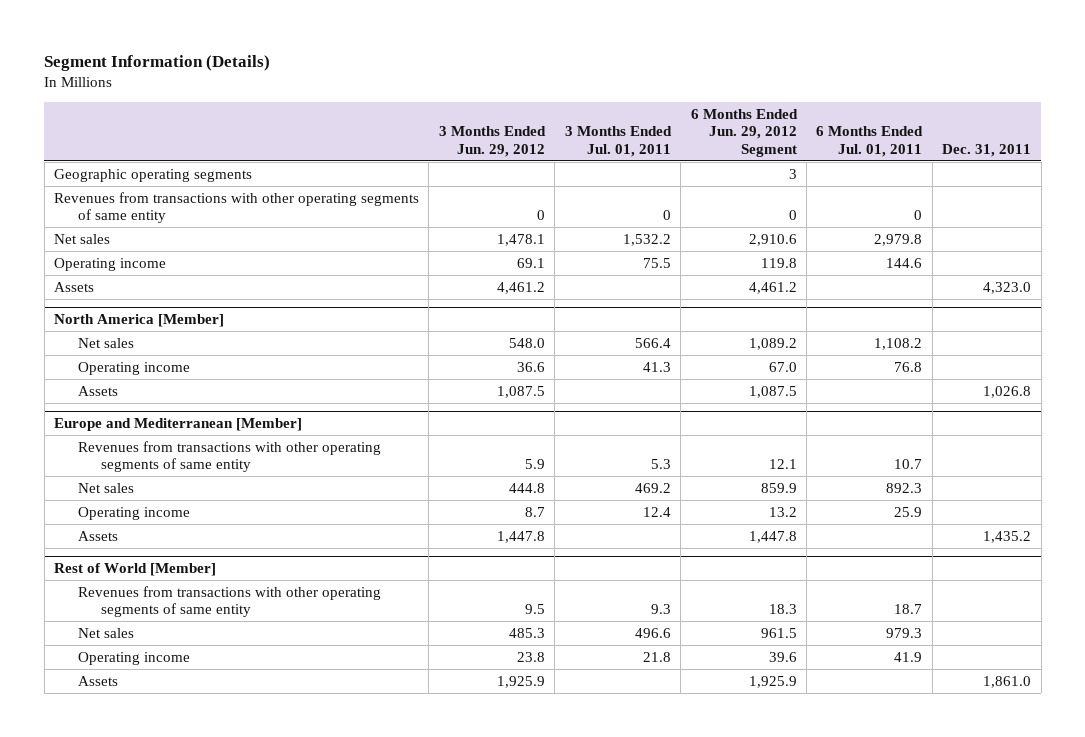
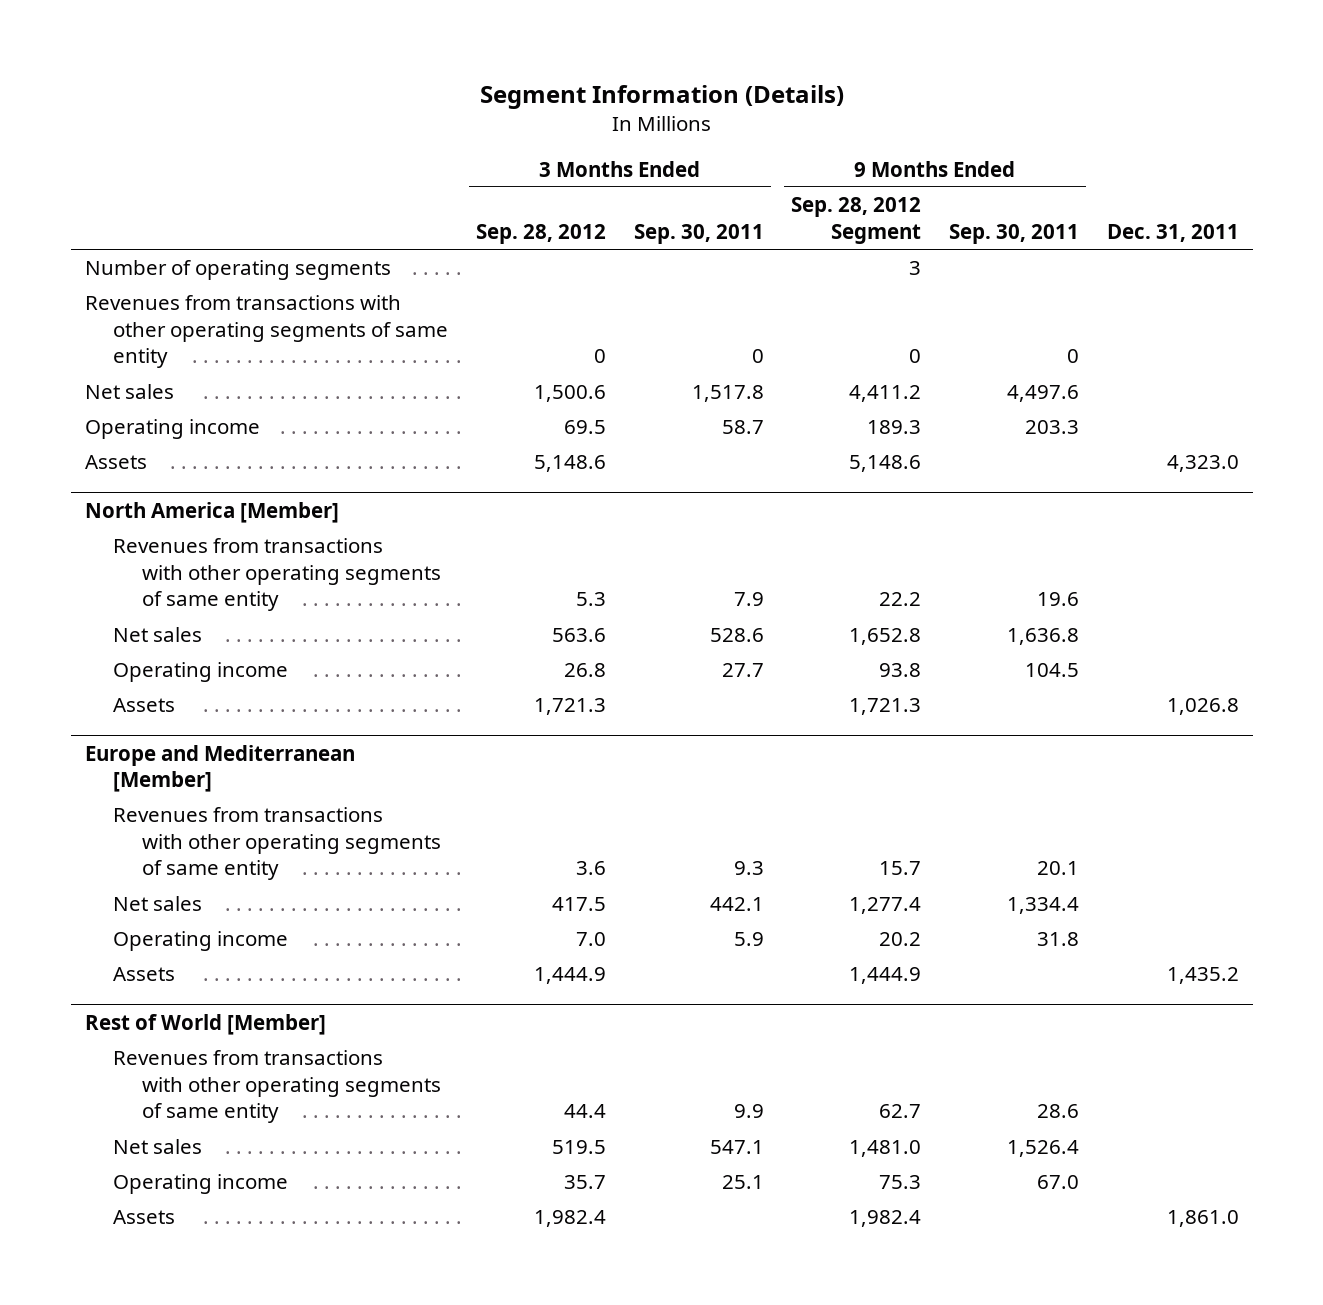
- | 3 Months Ended Jun. 29, 2012 | 3 Months Ended Jul. 01, 2011 | 6 Months Ended Jun. 29, 2012 Segment | 6 Months Ended Jul. 01, 2011 | Dec. 31, 2011
+ | 3 Months Ended Sep. 28, 2012 | 3 Months Ended Sep. 30, 2011 | 9 Months Ended Sep. 28, 2012 Segment | 9 Months Ended Sep. 30, 2011 | Dec. 31, 2011
- Geographic operating segments | | | 3 | |
+ Number of operating segments | | | 3 | |
@ North America [Member]
+ Revenues from transactions with other operating segments of same entity | 5.3 | 7.9 | 22.2 | 19.6 |

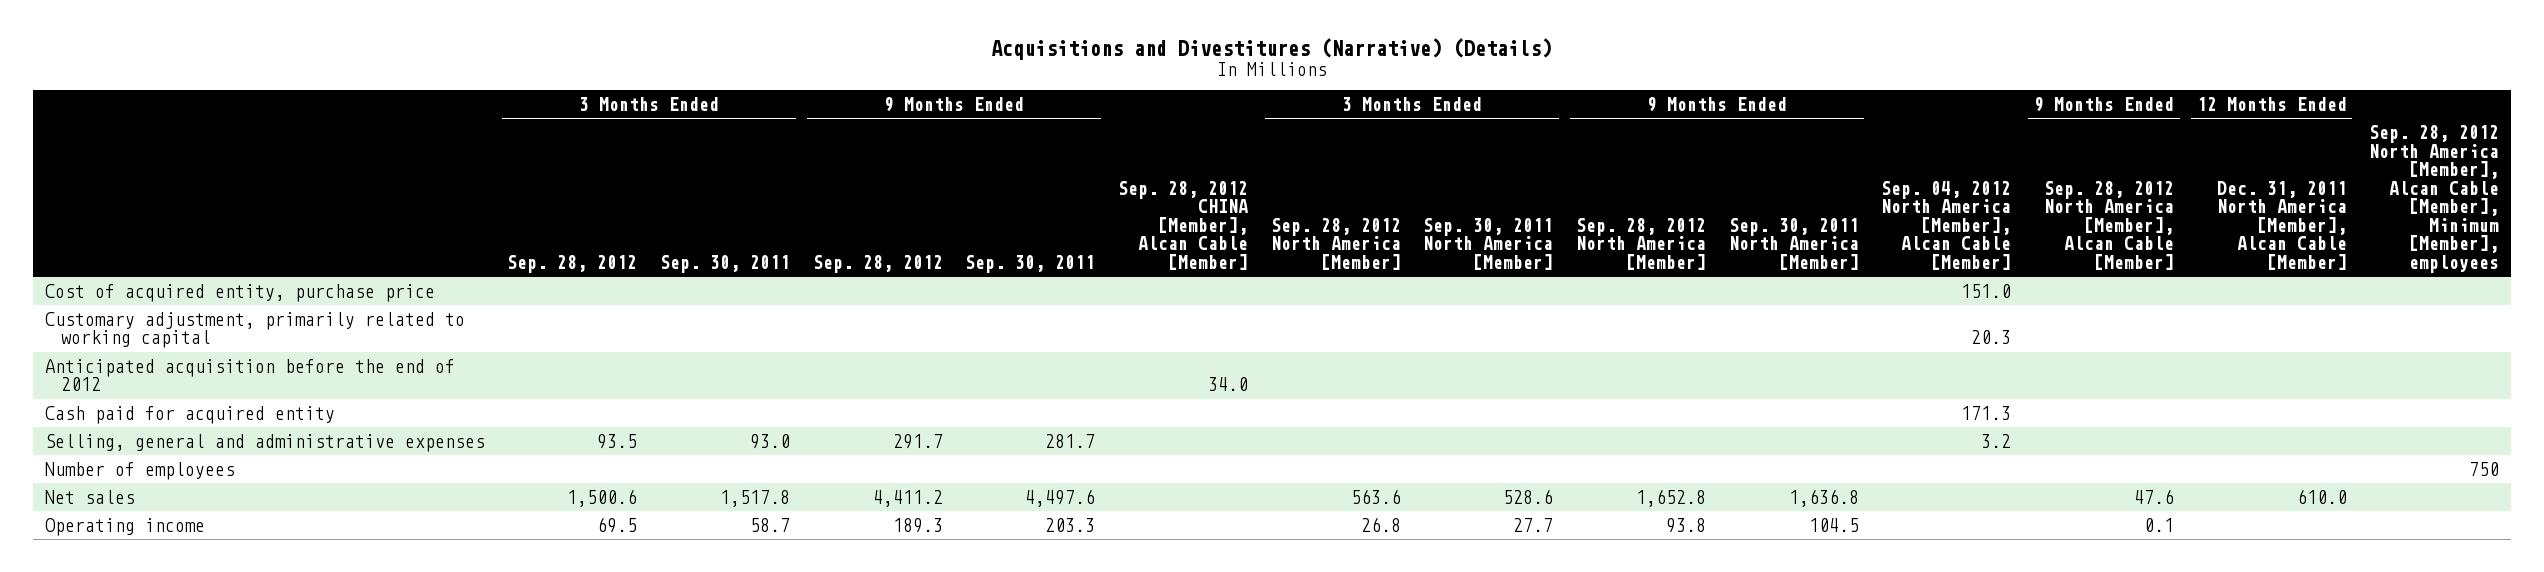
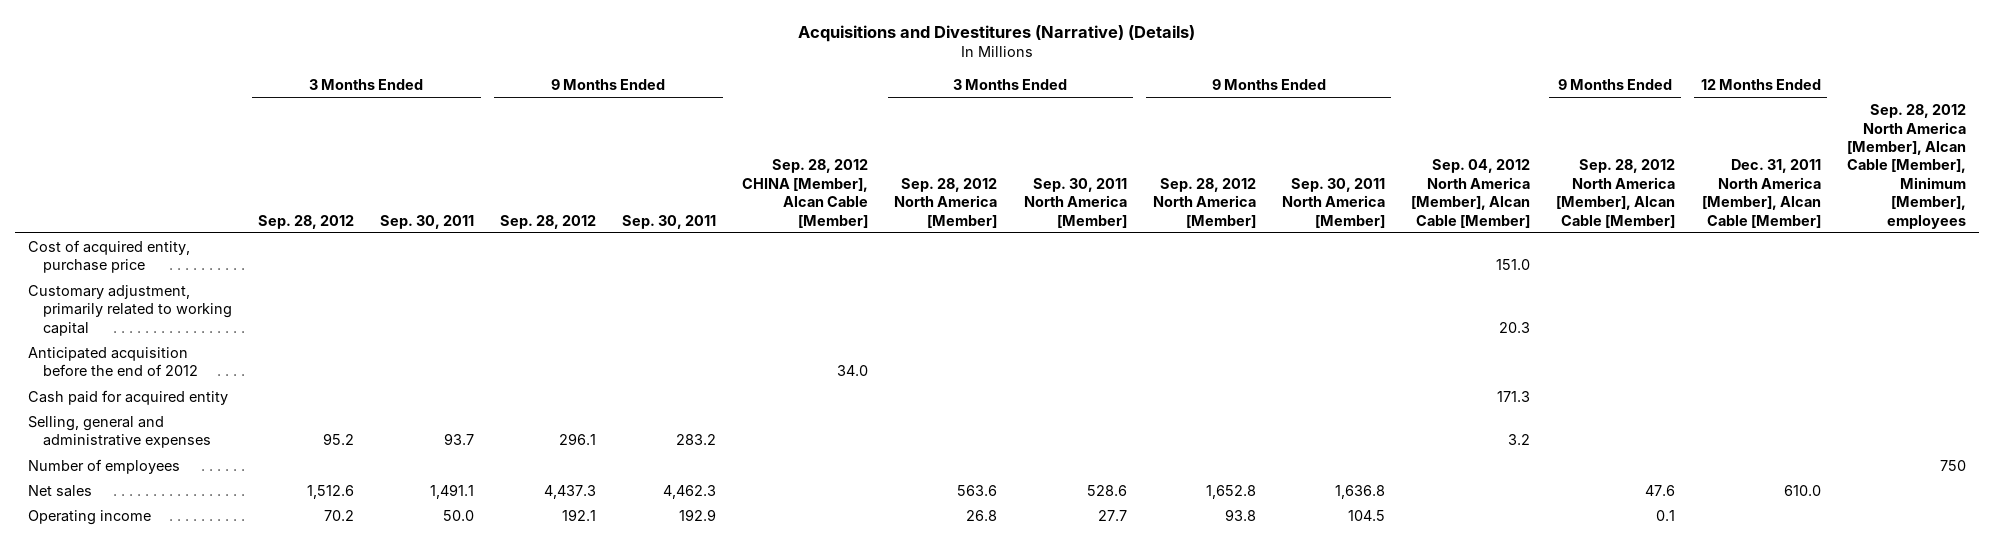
- Selling, general and administrative expenses | 93.5 | 93.0 | 291.7 | 281.7 | | | | | | 3.2 | | |
+ Selling, general and administrative expenses | 95.2 | 93.7 | 296.1 | 283.2 | | | | | | 3.2 | | |
- Net sales | 1,500.6 | 1,517.8 | 4,411.2 | 4,497.6 | | 563.6 | 528.6 | 1,652.8 | 1,636.8 | | 47.6 | 610.0 |
- Operating income | 69.5 | 58.7 | 189.3 | 203.3 | | 26.8 | 27.7 | 93.8 | 104.5 | | 0.1 | |
+ Net sales | 1,512.6 | 1,491.1 | 4,437.3 | 4,462.3 | | 563.6 | 528.6 | 1,652.8 | 1,636.8 | | 47.6 | 610.0 |
+ Operating income | 70.2 | 50.0 | 192.1 | 192.9 | | 26.8 | 27.7 | 93.8 | 104.5 | | 0.1 | |

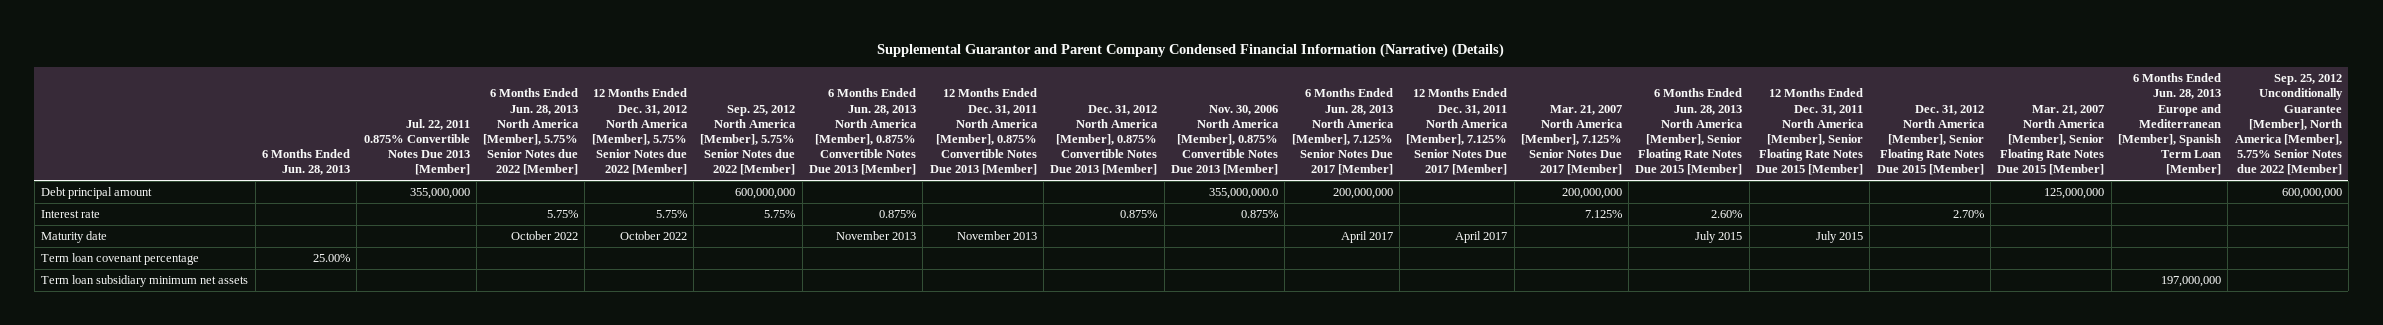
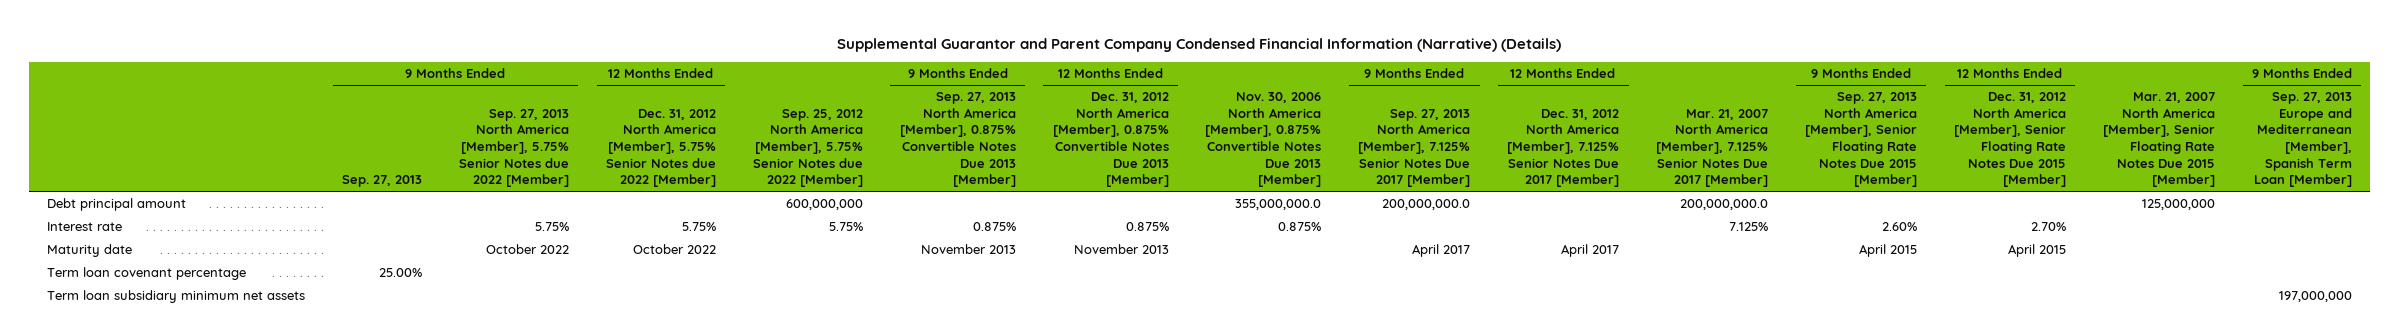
- | 6 Months Ended Jun. 28, 2013 | Jul. 22, 2011 0.875% Convertible Notes Due 2013 [Member] | 6 Months Ended Jun. 28, 2013 North America [Member], 5.75% Senior Notes due 2022 [Member] | 12 Months Ended Dec. 31, 2012 North America [Member], 5.75% Senior Notes due 2022 [Member] | Sep. 25, 2012 North America [Member], 5.75% Senior Notes due 2022 [Member] | 6 Months Ended Jun. 28, 2013 North America [Member], 0.875% Convertible Notes Due 2013 [Member] | 12 Months Ended Dec. 31, 2011 North America [Member], 0.875% Convertible Notes Due 2013 [Member] | Dec. 31, 2012 North America [Member], 0.875% Convertible Notes Due 2013 [Member] | Nov. 30, 2006 North America [Member], 0.875% Convertible Notes Due 2013 [Member] | 6 Months Ended Jun. 28, 2013 North America [Member], 7.125% Senior Notes Due 2017 [Member] | 12 Months Ended Dec. 31, 2011 North America [Member], 7.125% Senior Notes Due 2017 [Member] | Mar. 21, 2007 North America [Member], 7.125% Senior Notes Due 2017 [Member] | 6 Months Ended Jun. 28, 2013 North America [Member], Senior Floating Rate Notes Due 2015 [Member] | 12 Months Ended Dec. 31, 2011 North America [Member], Senior Floating Rate Notes Due 2015 [Member] | Dec. 31, 2012 North America [Member], Senior Floating Rate Notes Due 2015 [Member] | Mar. 21, 2007 North America [Member], Senior Floating Rate Notes Due 2015 [Member] | 6 Months Ended Jun. 28, 2013 Europe and Mediterranean [Member], Spanish Term Loan [Member] | Sep. 25, 2012 Unconditionally Guarantee [Member], North America [Member], 5.75% Senior Notes due 2022 [Member]
+ | 9 Months Ended Sep. 27, 2013 | 9 Months Ended Sep. 27, 2013 North America [Member], 5.75% Senior Notes due 2022 [Member] | 12 Months Ended Dec. 31, 2012 North America [Member], 5.75% Senior Notes due 2022 [Member] | Sep. 25, 2012 North America [Member], 5.75% Senior Notes due 2022 [Member] | 9 Months Ended Sep. 27, 2013 North America [Member], 0.875% Convertible Notes Due 2013 [Member] | 12 Months Ended Dec. 31, 2012 North America [Member], 0.875% Convertible Notes Due 2013 [Member] | Nov. 30, 2006 North America [Member], 0.875% Convertible Notes Due 2013 [Member] | 9 Months Ended Sep. 27, 2013 North America [Member], 7.125% Senior Notes Due 2017 [Member] | 12 Months Ended Dec. 31, 2012 North America [Member], 7.125% Senior Notes Due 2017 [Member] | Mar. 21, 2007 North America [Member], 7.125% Senior Notes Due 2017 [Member] | 9 Months Ended Sep. 27, 2013 North America [Member], Senior Floating Rate Notes Due 2015 [Member] | 12 Months Ended Dec. 31, 2012 North America [Member], Senior Floating Rate Notes Due 2015 [Member] | Mar. 21, 2007 North America [Member], Senior Floating Rate Notes Due 2015 [Member] | 9 Months Ended Sep. 27, 2013 Europe and Mediterranean [Member], Spanish Term Loan [Member]
- Debt principal amount | | 355,000,000 | | | 600,000,000 | | | | 355,000,000.0 | 200,000,000 | | 200,000,000 | | | | 125,000,000 | | 600,000,000
+ Debt principal amount | | | | 600,000,000 | | | 355,000,000.0 | 200,000,000.0 | | 200,000,000.0 | | | 125,000,000 |

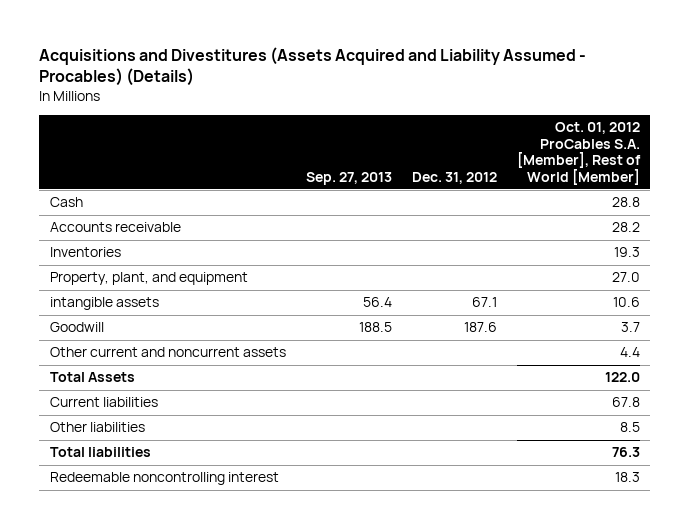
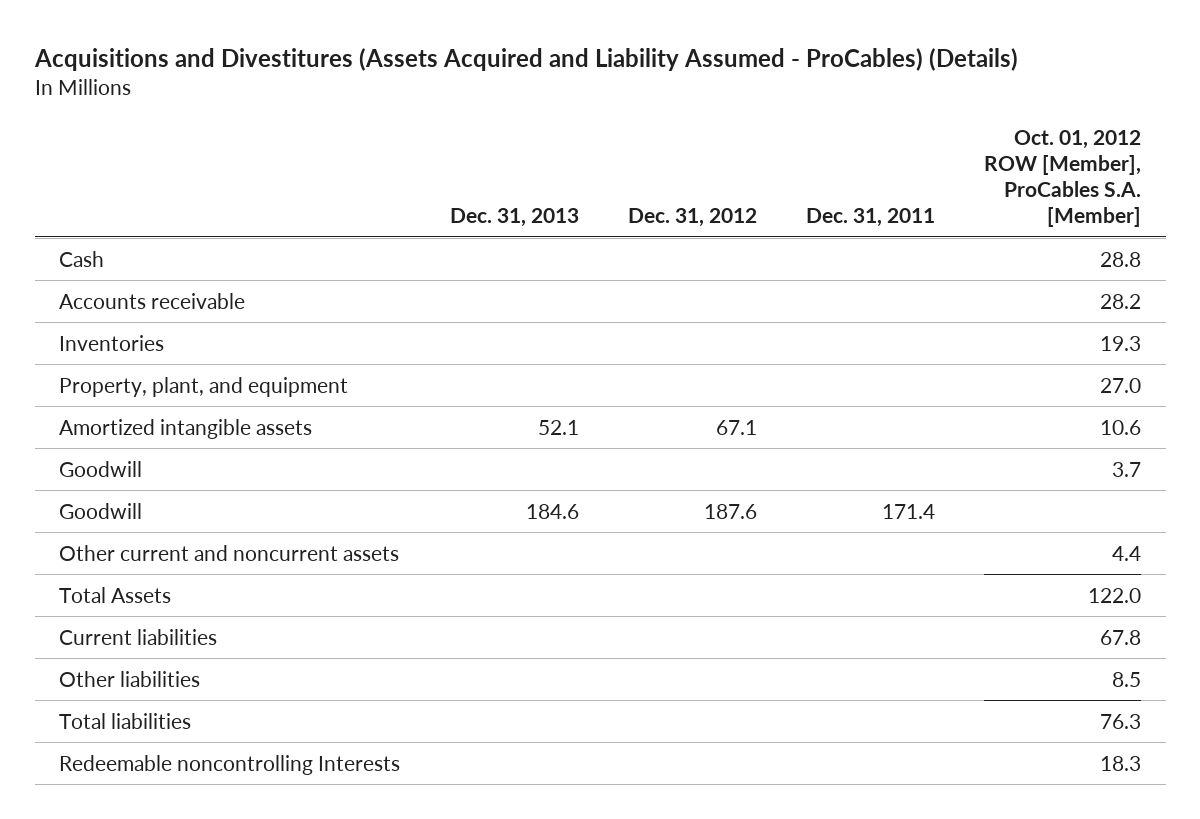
- Acquisitions and Divestitures (Assets Acquired and Liability Assumed - Procables) (Details)
+ Acquisitions and Divestitures (Assets Acquired and Liability Assumed - ProCables) (Details)
- | Sep. 27, 2013 | Dec. 31, 2012 | Oct. 01, 2012 ProCables S.A. [Member], Rest of World [Member]
+ | Dec. 31, 2013 | Dec. 31, 2012 | Dec. 31, 2011 | Oct. 01, 2012 ROW [Member], ProCables S.A. [Member]
- intangible assets | 56.4 | 67.1 | 10.6
+ Amortized intangible assets | 52.1 | 67.1 | | 10.6
+ Goodwill | | | | 3.7
- Redeemable noncontrolling interest | | | 18.3
+ Redeemable noncontrolling Interests | | | | 18.3

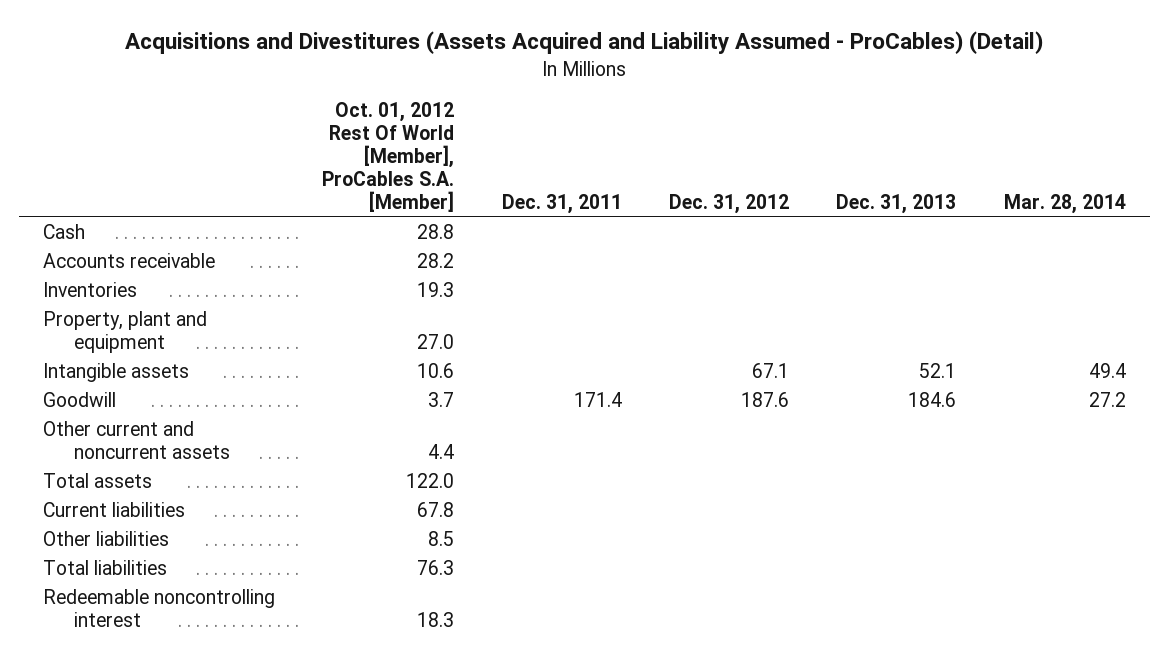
- Acquisitions and Divestitures (Assets Acquired and Liability Assumed - ProCables) (Details)
+ Acquisitions and Divestitures (Assets Acquired and Liability Assumed - ProCables) (Detail)
- | Dec. 31, 2013 | Dec. 31, 2012 | Dec. 31, 2011 | Oct. 01, 2012 ROW [Member], ProCables S.A. [Member]
+ | Oct. 01, 2012 Rest Of World [Member], ProCables S.A. [Member] | Dec. 31, 2011 | Dec. 31, 2012 | Dec. 31, 2013 | Mar. 28, 2014
- Property, plant, and equipment | | | | 27.0
- Amortized intangible assets | 52.1 | 67.1 | | 10.6
- Goodwill | | | | 3.7
+ Property, plant and equipment | 27.0 | | | |
+ Intangible assets | 10.6 | | 67.1 | 52.1 | 49.4
- Total Assets | | | | 122.0
+ Total assets | 122.0 | | | |
- Redeemable noncontrolling Interests | | | | 18.3
+ Redeemable noncontrolling interest | 18.3 | | | |

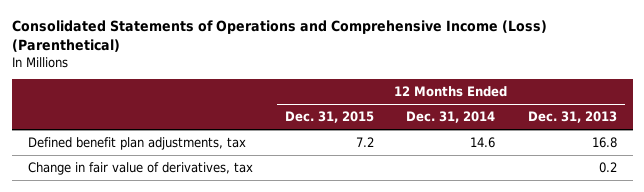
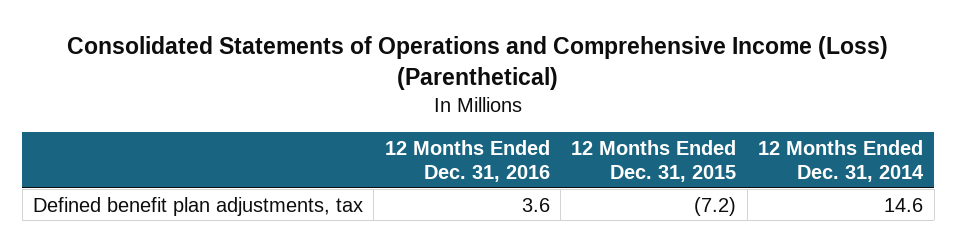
- | 12 Months Ended Dec. 31, 2015 | 12 Months Ended Dec. 31, 2014 | 12 Months Ended Dec. 31, 2013
+ | 12 Months Ended Dec. 31, 2016 | 12 Months Ended Dec. 31, 2015 | 12 Months Ended Dec. 31, 2014
- Defined benefit plan adjustments, tax | 7.2 | 14.6 | 16.8
- Change in fair value of derivatives, tax | | | 0.2
+ Defined benefit plan adjustments, tax | 3.6 | (7.2) | 14.6

